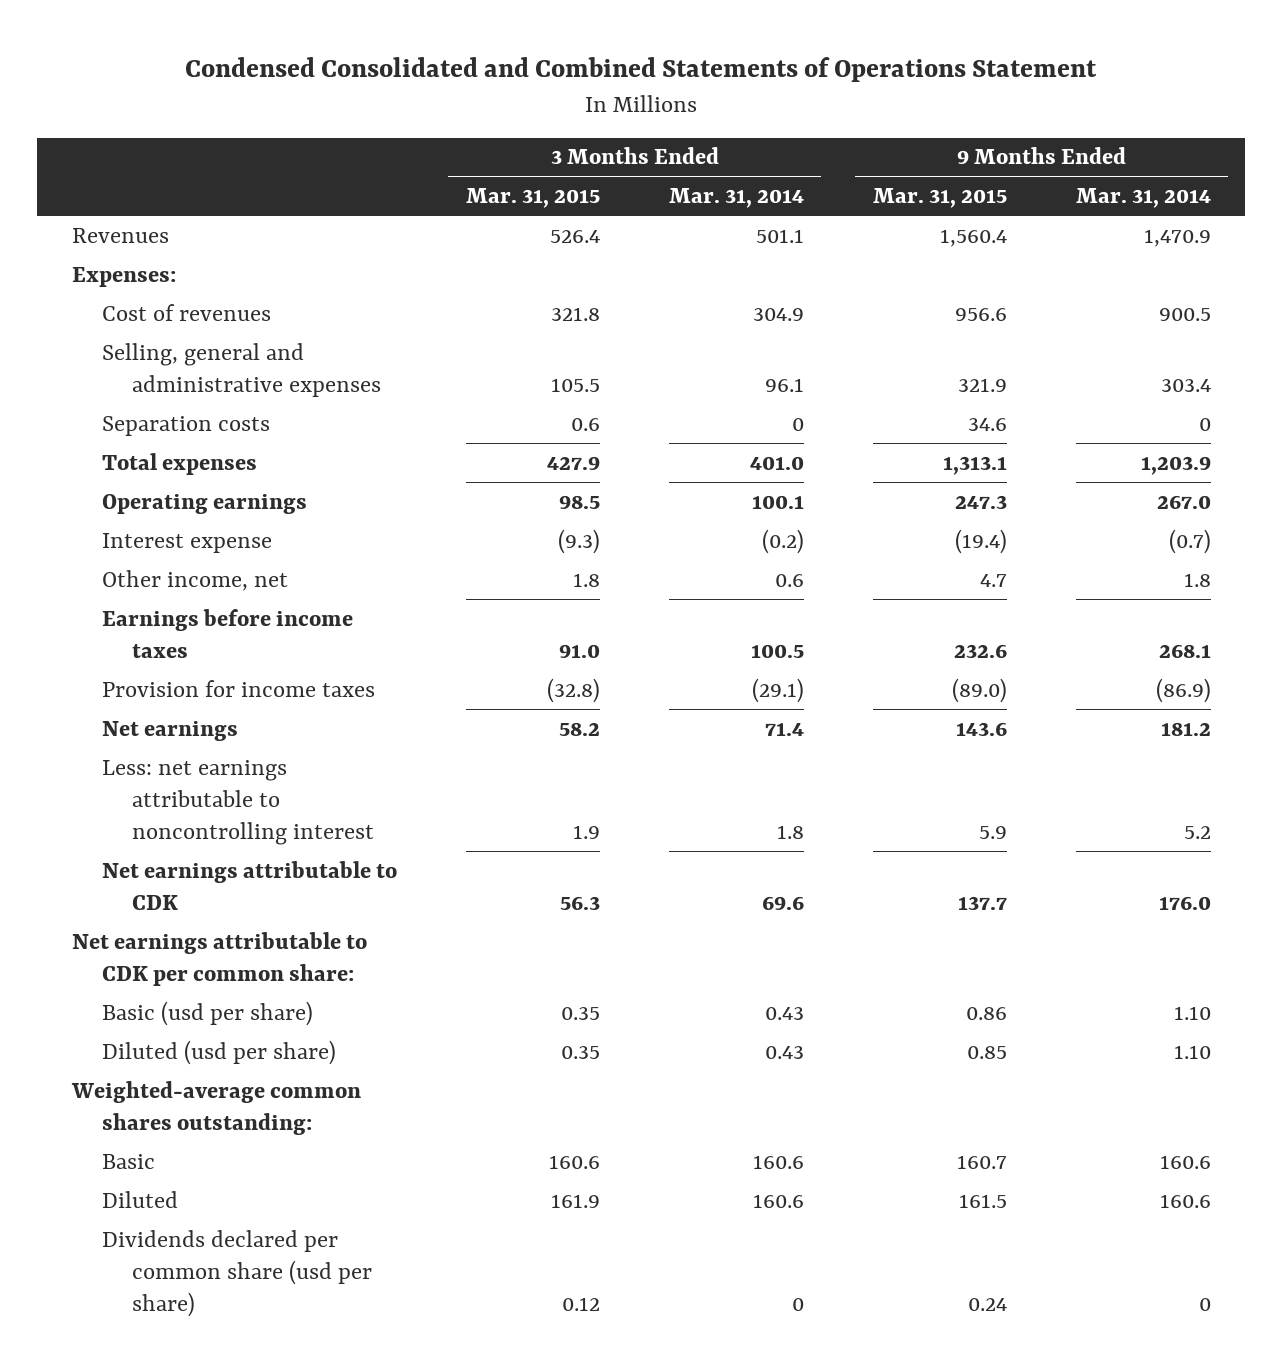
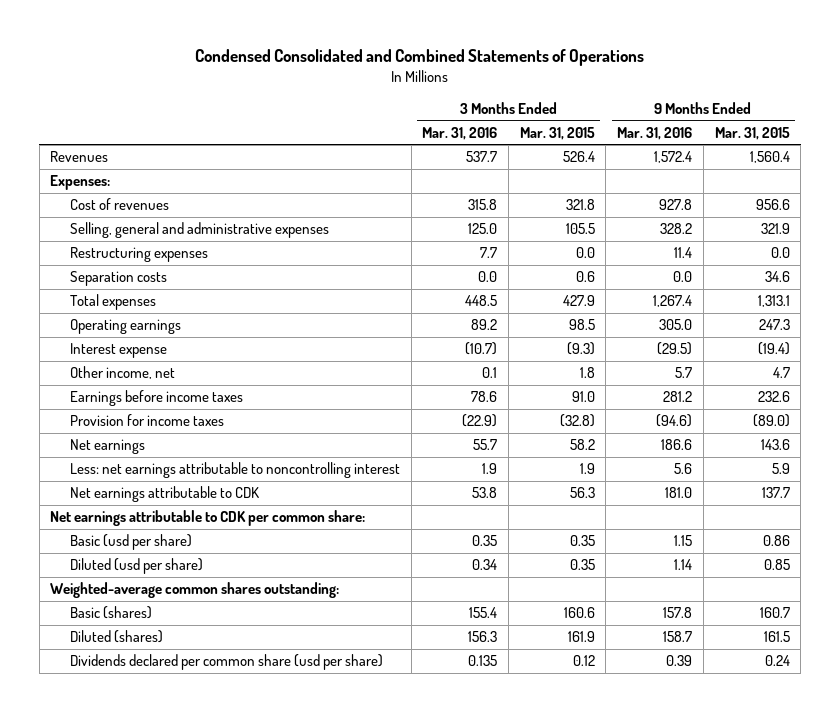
- Condensed Consolidated and Combined Statements of Operations Statement
+ Condensed Consolidated and Combined Statements of Operations
- | 3 Months Ended Mar. 31, 2015 | 3 Months Ended Mar. 31, 2014 | 9 Months Ended Mar. 31, 2015 | 9 Months Ended Mar. 31, 2014
+ | 3 Months Ended Mar. 31, 2016 | 3 Months Ended Mar. 31, 2015 | 9 Months Ended Mar. 31, 2016 | 9 Months Ended Mar. 31, 2015
+ Restructuring expenses | 7.7 | 0.0 | 11.4 | 0.0
- Basic | 160.6 | 160.6 | 160.7 | 160.6
- Diluted | 161.9 | 160.6 | 161.5 | 160.6
+ Basic (shares) | 155.4 | 160.6 | 157.8 | 160.7
+ Diluted (shares) | 156.3 | 161.9 | 158.7 | 161.5

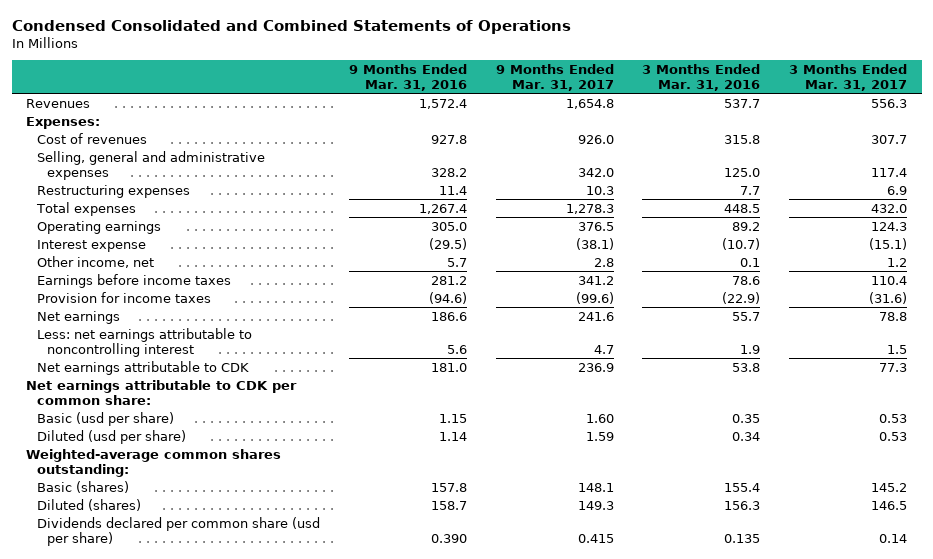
- | 3 Months Ended Mar. 31, 2016 | 3 Months Ended Mar. 31, 2015 | 9 Months Ended Mar. 31, 2016 | 9 Months Ended Mar. 31, 2015
+ | 9 Months Ended Mar. 31, 2016 | 9 Months Ended Mar. 31, 2017 | 3 Months Ended Mar. 31, 2016 | 3 Months Ended Mar. 31, 2017
- Separation costs | 0.0 | 0.6 | 0.0 | 34.6
- Dividends declared per common share (usd per share) | 0.135 | 0.12 | 0.39 | 0.24
+ Dividends declared per common share (usd per share) | 0.390 | 0.415 | 0.135 | 0.14

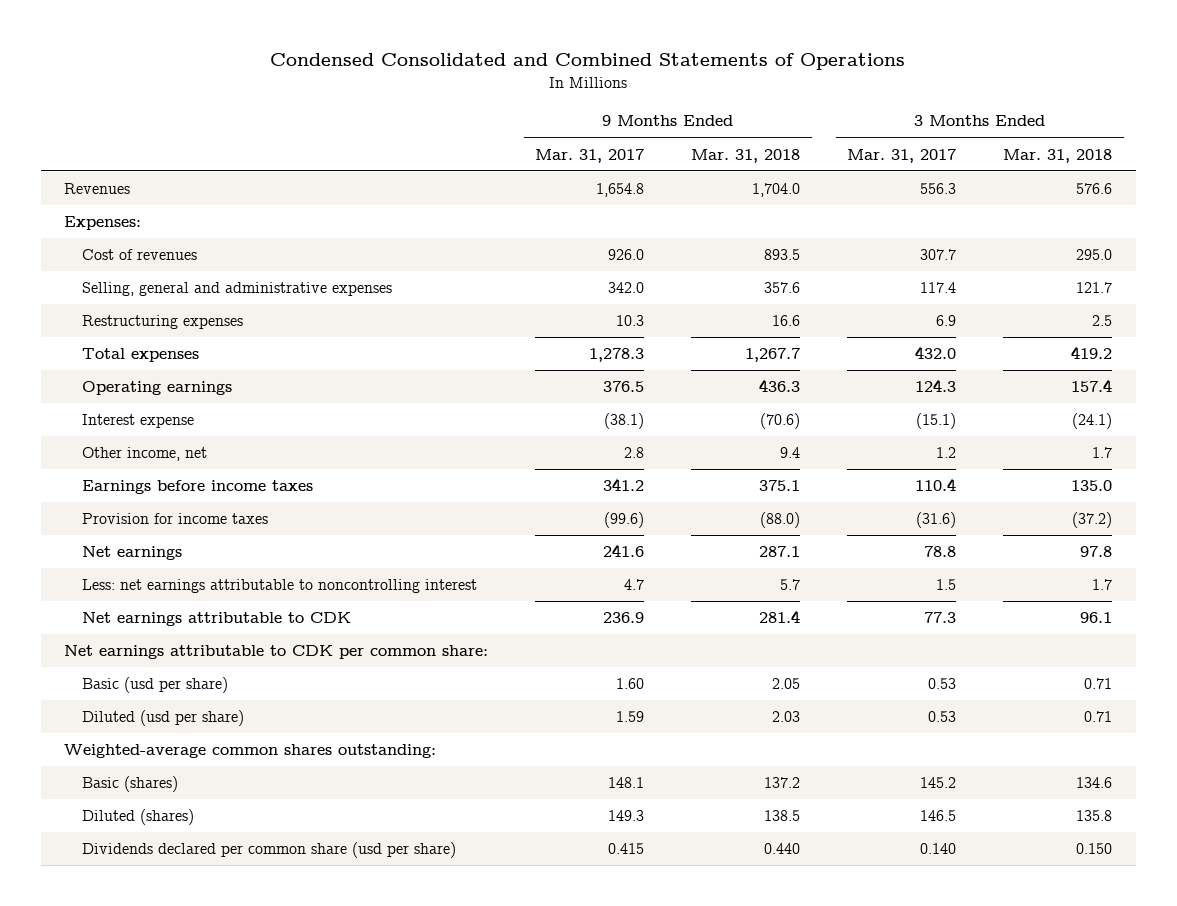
- | 9 Months Ended Mar. 31, 2016 | 9 Months Ended Mar. 31, 2017 | 3 Months Ended Mar. 31, 2016 | 3 Months Ended Mar. 31, 2017
+ | 9 Months Ended Mar. 31, 2017 | 9 Months Ended Mar. 31, 2018 | 3 Months Ended Mar. 31, 2017 | 3 Months Ended Mar. 31, 2018
- Dividends declared per common share (usd per share) | 0.390 | 0.415 | 0.135 | 0.14
+ Dividends declared per common share (usd per share) | 0.415 | 0.440 | 0.140 | 0.150

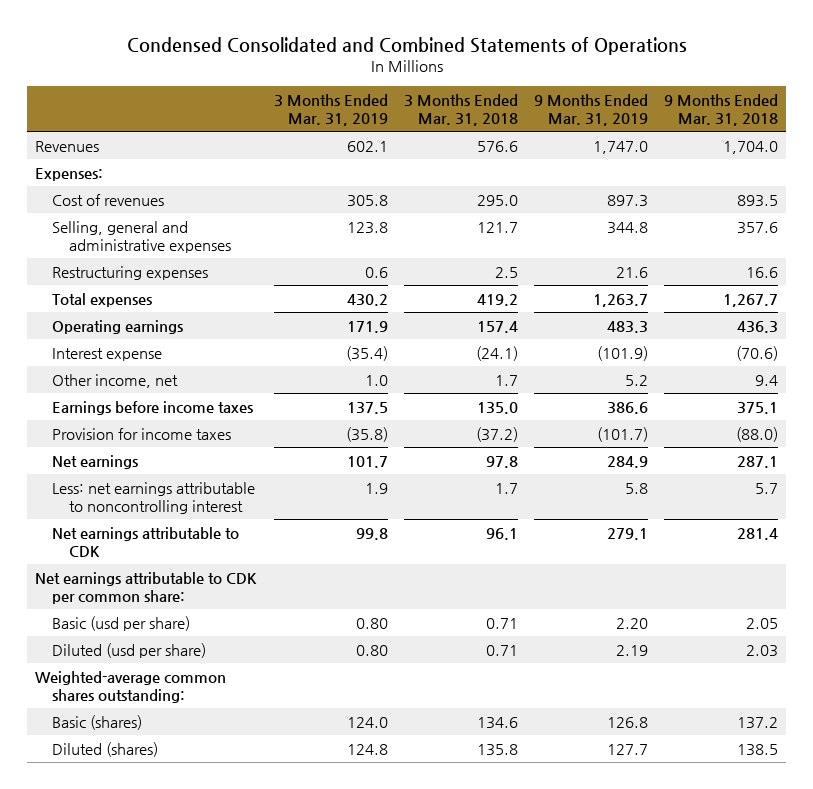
- | 9 Months Ended Mar. 31, 2017 | 9 Months Ended Mar. 31, 2018 | 3 Months Ended Mar. 31, 2017 | 3 Months Ended Mar. 31, 2018
+ | 3 Months Ended Mar. 31, 2019 | 3 Months Ended Mar. 31, 2018 | 9 Months Ended Mar. 31, 2019 | 9 Months Ended Mar. 31, 2018
- Dividends declared per common share (usd per share) | 0.415 | 0.440 | 0.140 | 0.150

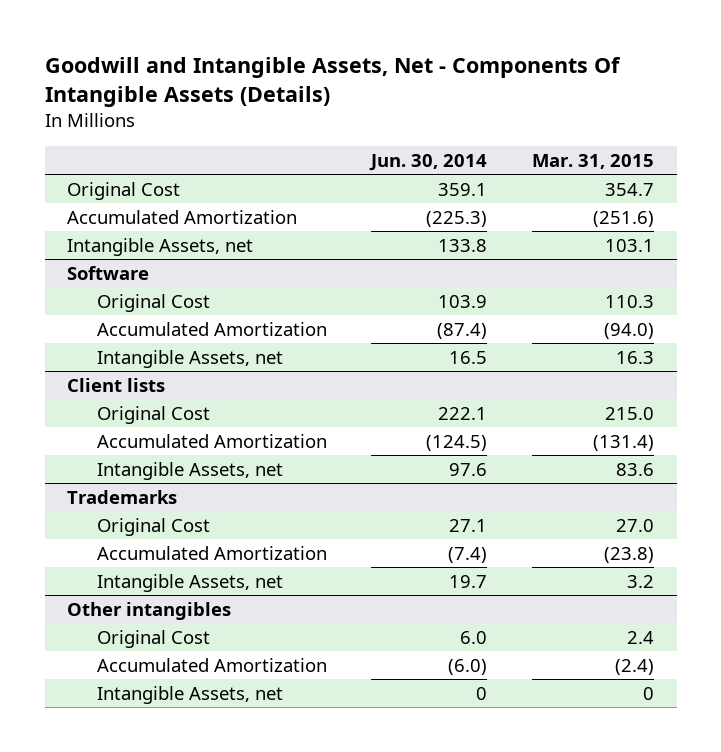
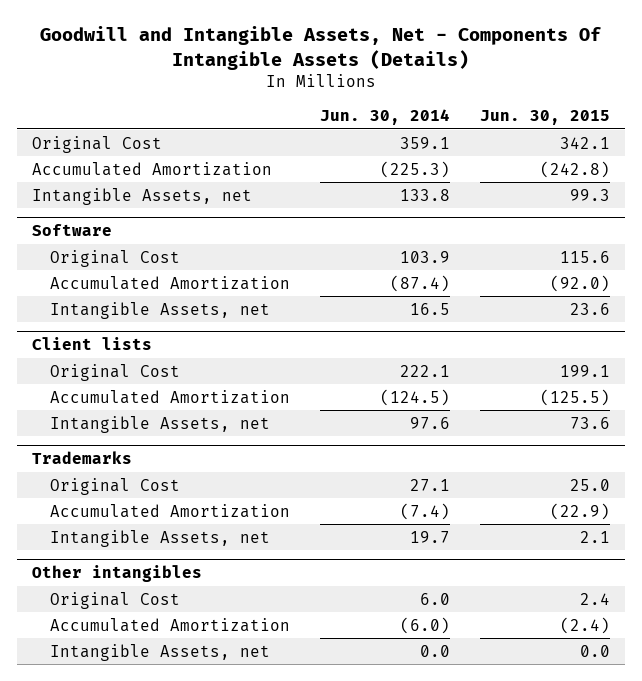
- | Jun. 30, 2014 | Mar. 31, 2015
+ | Jun. 30, 2014 | Jun. 30, 2015
@ Other intangibles
- Intangible Assets, net | 0 | 0
+ Intangible Assets, net | 0.0 | 0.0

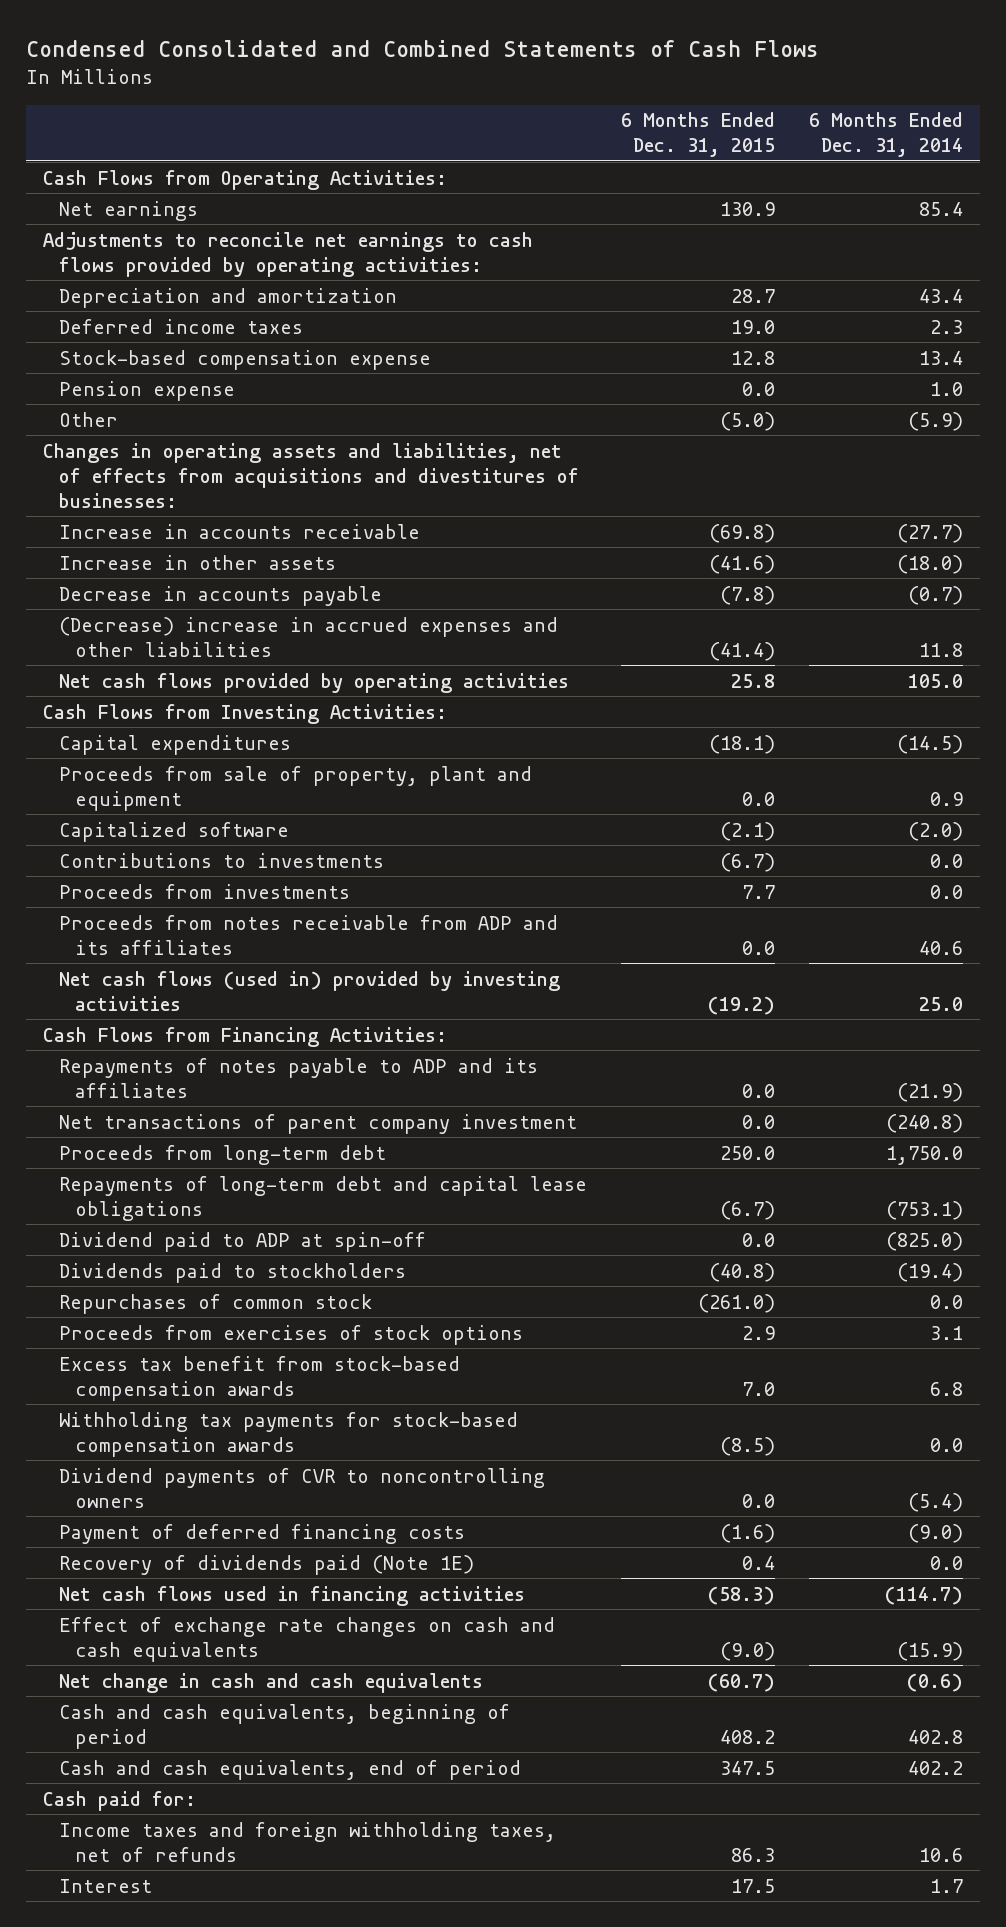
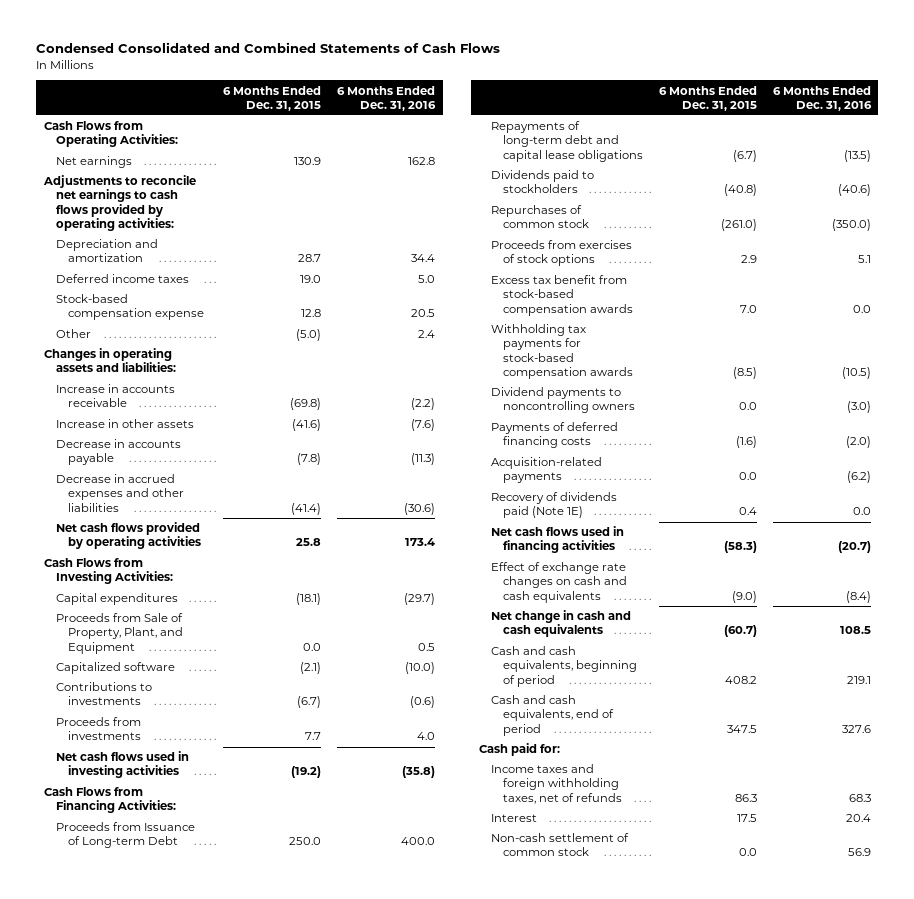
- | 6 Months Ended Dec. 31, 2015 | 6 Months Ended Dec. 31, 2014
+ | 6 Months Ended Dec. 31, 2015 | 6 Months Ended Dec. 31, 2016
- Pension expense | 0.0 | 1.0
- Changes in operating assets and liabilities, net of effects from acquisitions and divestitures of businesses:
+ Changes in operating assets and liabilities:
- (Decrease) increase in accrued expenses and other liabilities | (41.4) | 11.8
+ Decrease in accrued expenses and other liabilities | (41.4) | (30.6)
- Proceeds from sale of property, plant and equipment | 0.0 | 0.9
+ Proceeds from Sale of Property, Plant, and Equipment | 0.0 | 0.5
- Proceeds from notes receivable from ADP and its affiliates | 0.0 | 40.6
- Net cash flows (used in) provided by investing activities | (19.2) | 25.0
+ Net cash flows used in investing activities | (19.2) | (35.8)
- Repayments of notes payable to ADP and its affiliates | 0.0 | (21.9)
- Net transactions of parent company investment | 0.0 | (240.8)
- Proceeds from long-term debt | 250.0 | 1,750.0
+ Proceeds from Issuance of Long-term Debt | 250.0 | 400.0
- Dividend paid to ADP at spin-off | 0.0 | (825.0)
- Dividend payments of CVR to noncontrolling owners | 0.0 | (5.4)
- Payment of deferred financing costs | (1.6) | (9.0)
+ Dividend payments to noncontrolling owners | 0.0 | (3.0)
+ Payments of deferred financing costs | (1.6) | (2.0)
+ Acquisition-related payments | 0.0 | (6.2)
+ Non-cash settlement of common stock | 0.0 | 56.9

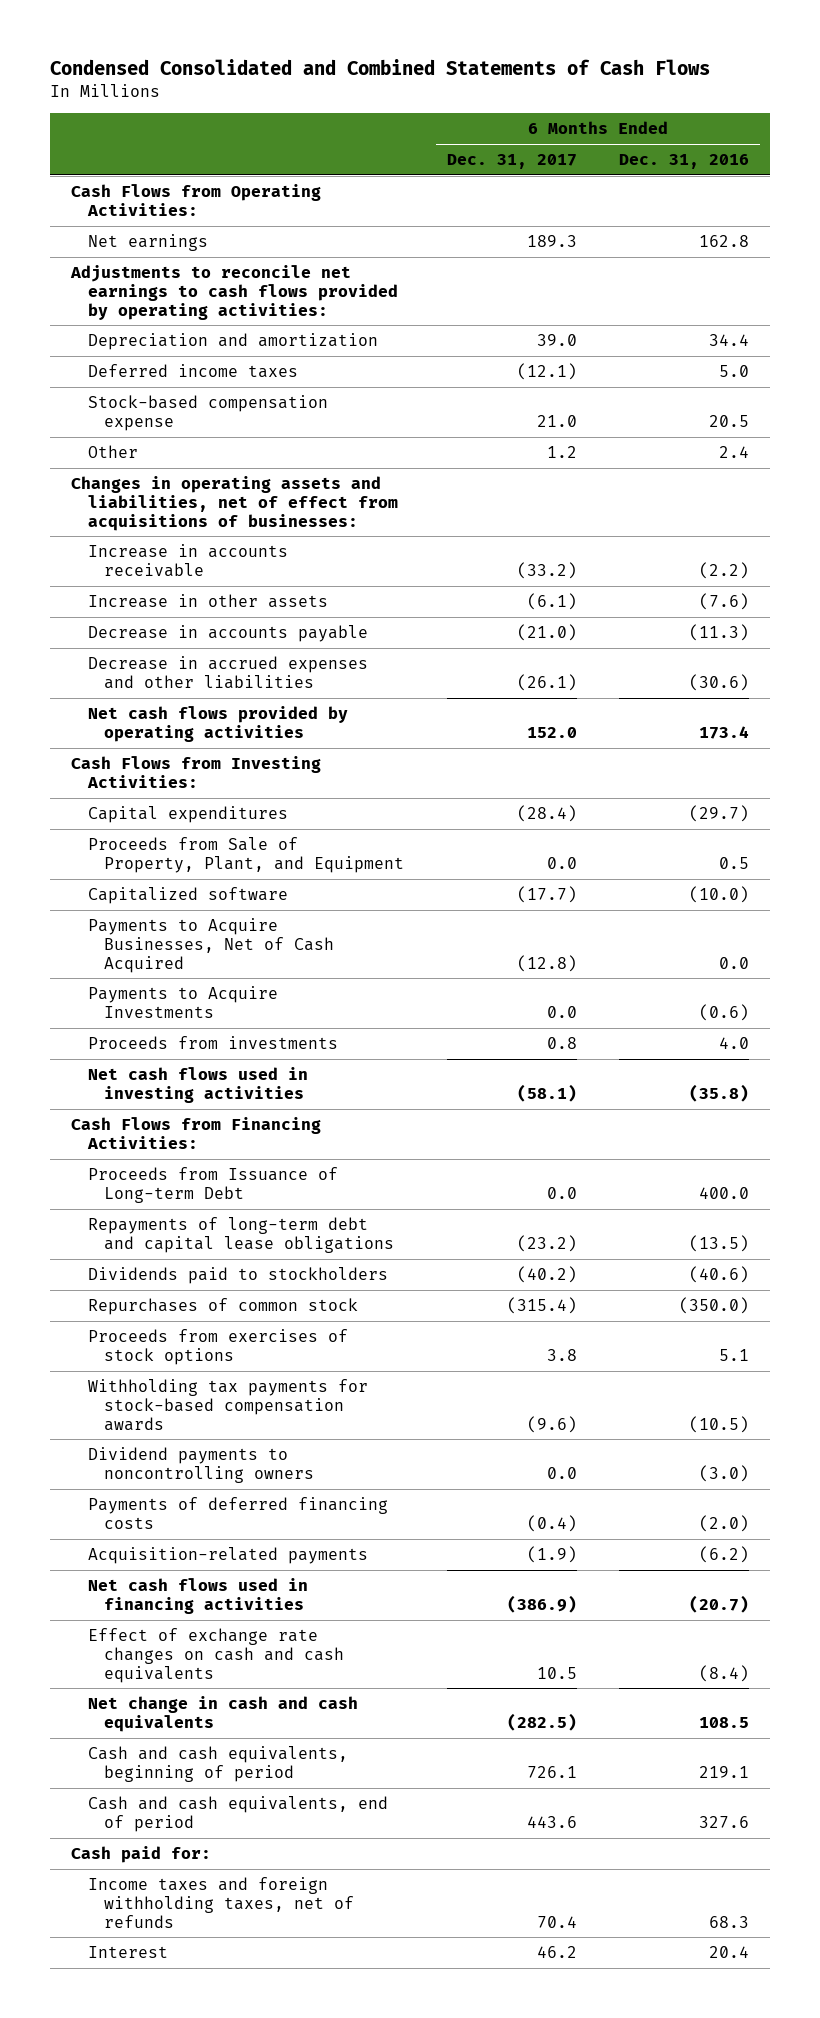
- | 6 Months Ended Dec. 31, 2015 | 6 Months Ended Dec. 31, 2016
+ | 6 Months Ended Dec. 31, 2017 | 6 Months Ended Dec. 31, 2016
- Changes in operating assets and liabilities:
+ Changes in operating assets and liabilities, net of effect from acquisitions of businesses:
- Contributions to investments | (6.7) | (0.6)
+ Payments to Acquire Businesses, Net of Cash Acquired | (12.8) | 0.0
+ Payments to Acquire Investments | 0.0 | (0.6)
- Excess tax benefit from stock-based compensation awards | 7.0 | 0.0
- Recovery of dividends paid (Note 1E) | 0.4 | 0.0
- Non-cash settlement of common stock | 0.0 | 56.9

